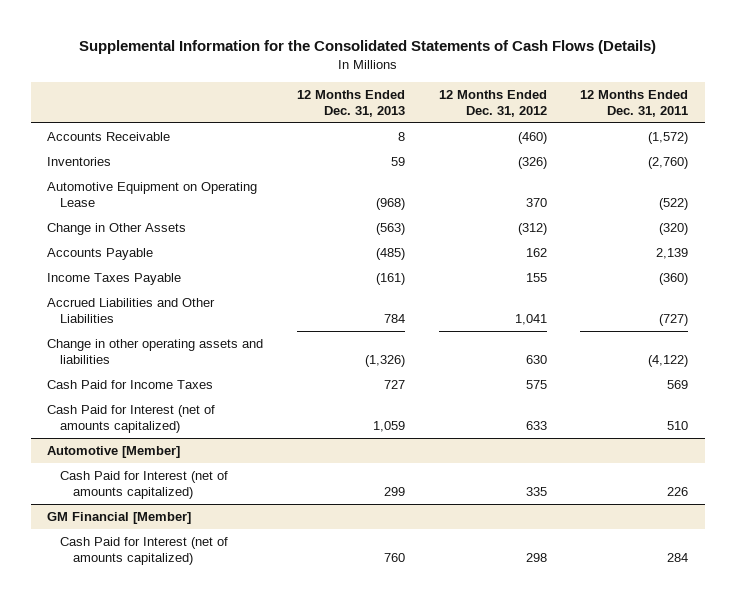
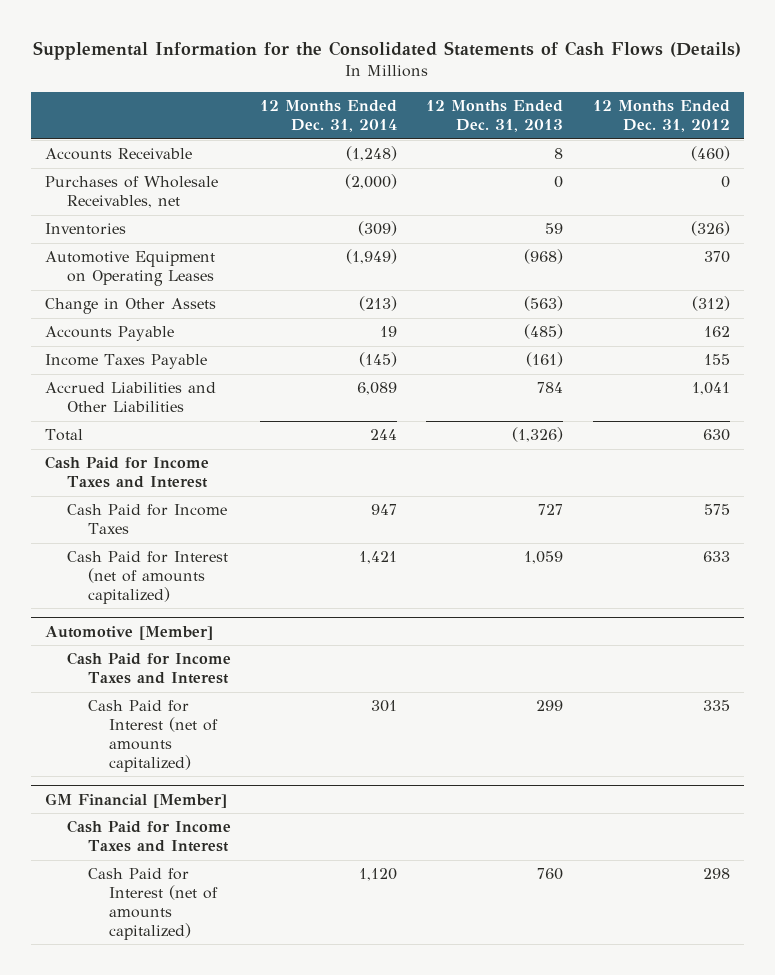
- | 12 Months Ended Dec. 31, 2013 | 12 Months Ended Dec. 31, 2012 | 12 Months Ended Dec. 31, 2011
+ | 12 Months Ended Dec. 31, 2014 | 12 Months Ended Dec. 31, 2013 | 12 Months Ended Dec. 31, 2012
+ Purchases of Wholesale Receivables, net | (2,000) | 0 | 0
- Automotive Equipment on Operating Lease | (968) | 370 | (522)
+ Automotive Equipment on Operating Leases | (1,949) | (968) | 370
- Change in other operating assets and liabilities | (1,326) | 630 | (4,122)
+ Total | 244 | (1,326) | 630
+ Cash Paid for Income Taxes and Interest
@ Automotive [Member]
+ Cash Paid for Income Taxes and Interest
@ GM Financial [Member]
+ Cash Paid for Income Taxes and Interest

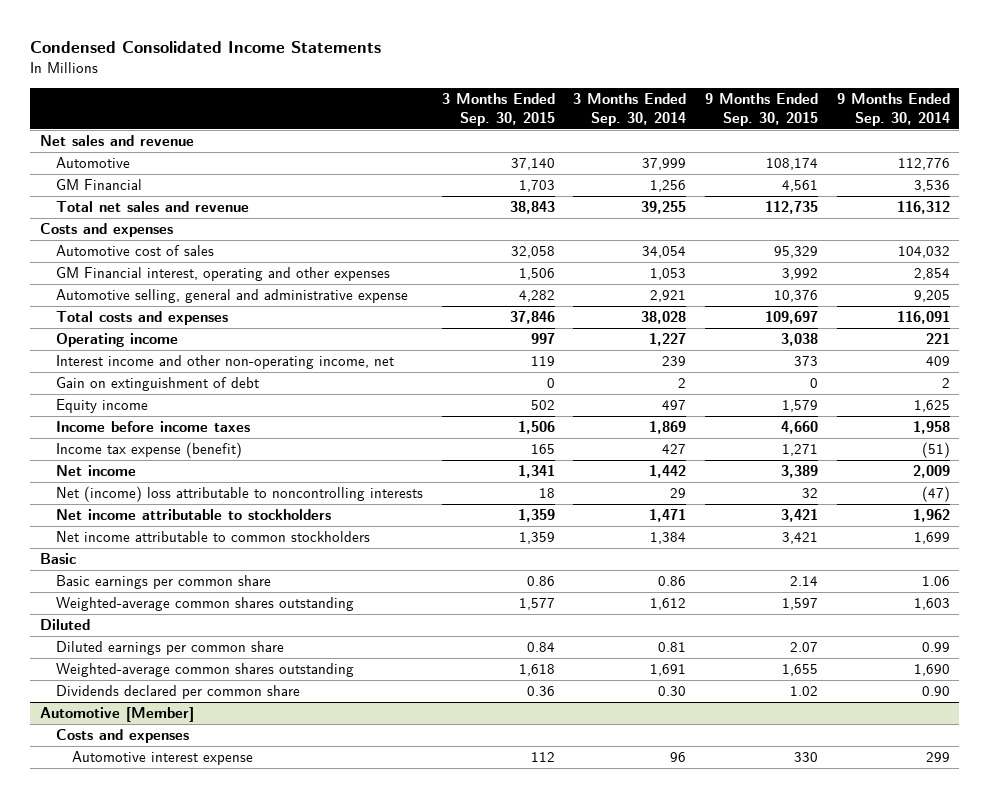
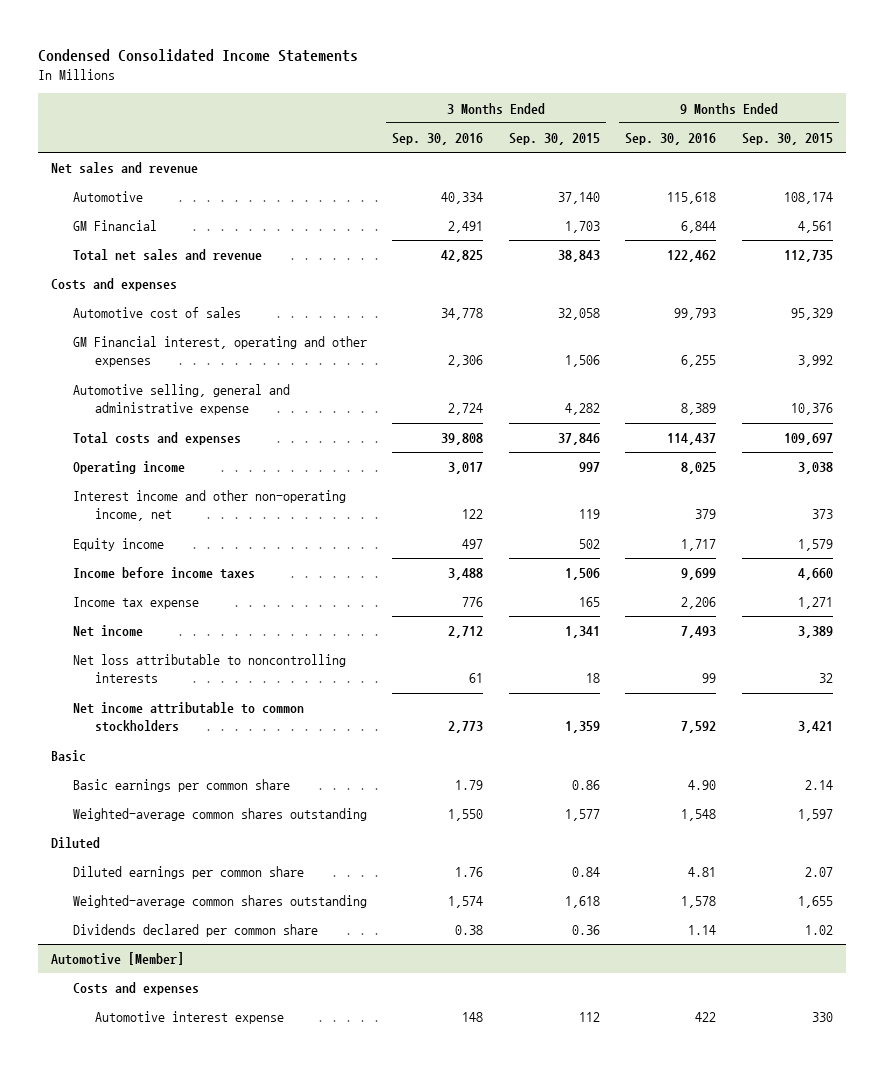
- | 3 Months Ended Sep. 30, 2015 | 3 Months Ended Sep. 30, 2014 | 9 Months Ended Sep. 30, 2015 | 9 Months Ended Sep. 30, 2014
+ | 3 Months Ended Sep. 30, 2016 | 3 Months Ended Sep. 30, 2015 | 9 Months Ended Sep. 30, 2016 | 9 Months Ended Sep. 30, 2015
- Gain on extinguishment of debt | 0 | 2 | 0 | 2
- Income tax expense (benefit) | 165 | 427 | 1,271 | (51)
+ Income tax expense | 776 | 165 | 2,206 | 1,271
- Net (income) loss attributable to noncontrolling interests | 18 | 29 | 32 | (47)
- Net income attributable to stockholders | 1,359 | 1,471 | 3,421 | 1,962
+ Net loss attributable to noncontrolling interests | 61 | 18 | 99 | 32

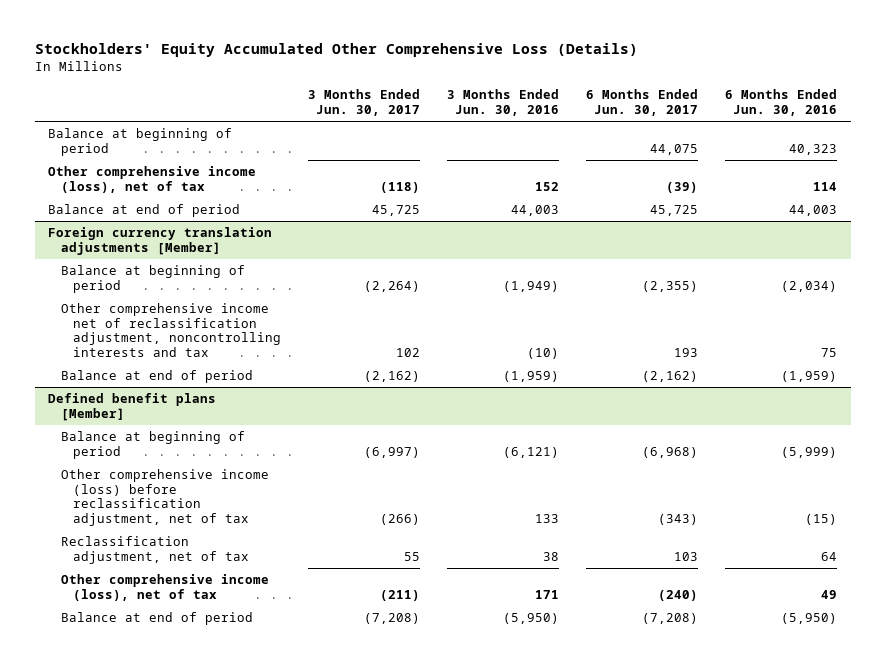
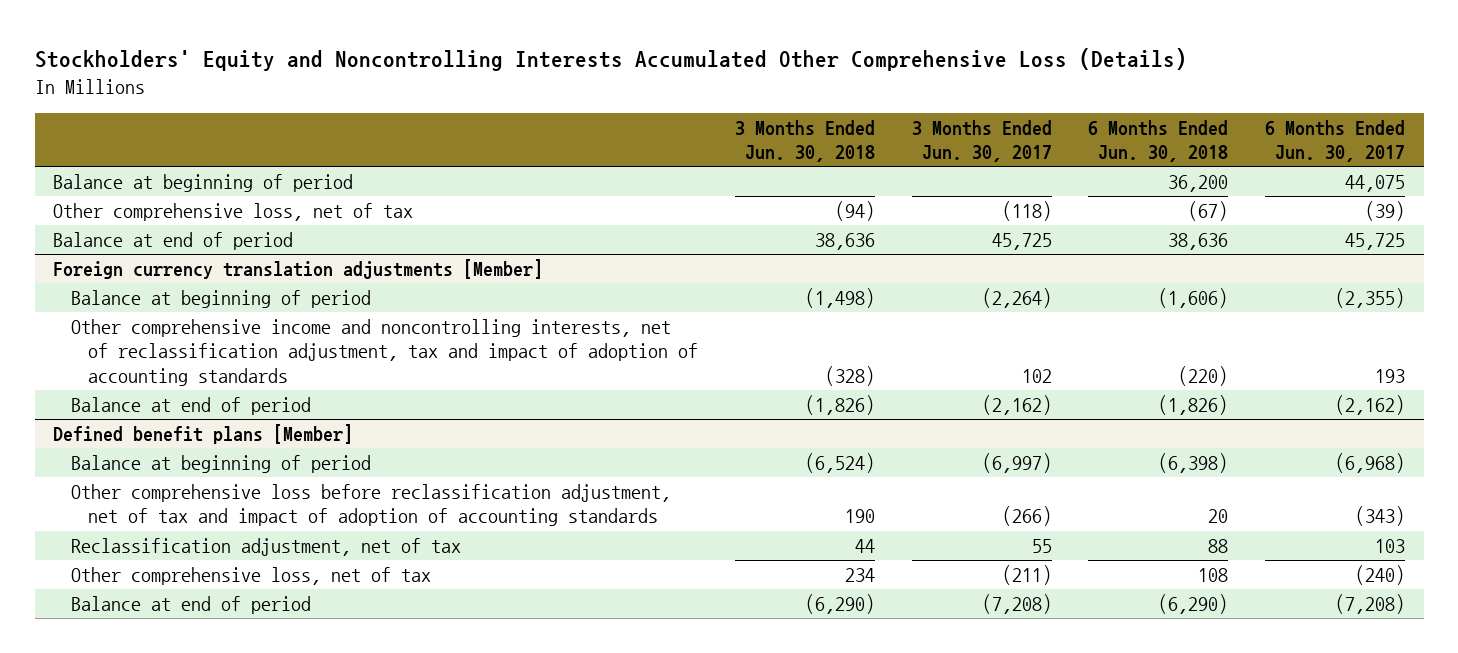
- Stockholders' Equity Accumulated Other Comprehensive Loss (Details)
+ Stockholders' Equity and Noncontrolling Interests Accumulated Other Comprehensive Loss (Details)
- | 3 Months Ended Jun. 30, 2017 | 3 Months Ended Jun. 30, 2016 | 6 Months Ended Jun. 30, 2017 | 6 Months Ended Jun. 30, 2016
+ | 3 Months Ended Jun. 30, 2018 | 3 Months Ended Jun. 30, 2017 | 6 Months Ended Jun. 30, 2018 | 6 Months Ended Jun. 30, 2017
- Other comprehensive income (loss), net of tax | (118) | 152 | (39) | 114
+ Other comprehensive loss, net of tax | (94) | (118) | (67) | (39)
@ Foreign currency translation adjustments [Member]
- Other comprehensive income net of reclassification adjustment, noncontrolling interests and tax | 102 | (10) | 193 | 75
+ Other comprehensive income and noncontrolling interests, net of reclassification adjustment, tax and impact of adoption of accounting standards | (328) | 102 | (220) | 193
@ Defined benefit plans [Member]
- Other comprehensive income (loss) before reclassification adjustment, net of tax | (266) | 133 | (343) | (15)
+ Other comprehensive loss before reclassification adjustment, net of tax and impact of adoption of accounting standards | 190 | (266) | 20 | (343)
- Other comprehensive income (loss), net of tax | (211) | 171 | (240) | 49
+ Other comprehensive loss, net of tax | 234 | (211) | 108 | (240)

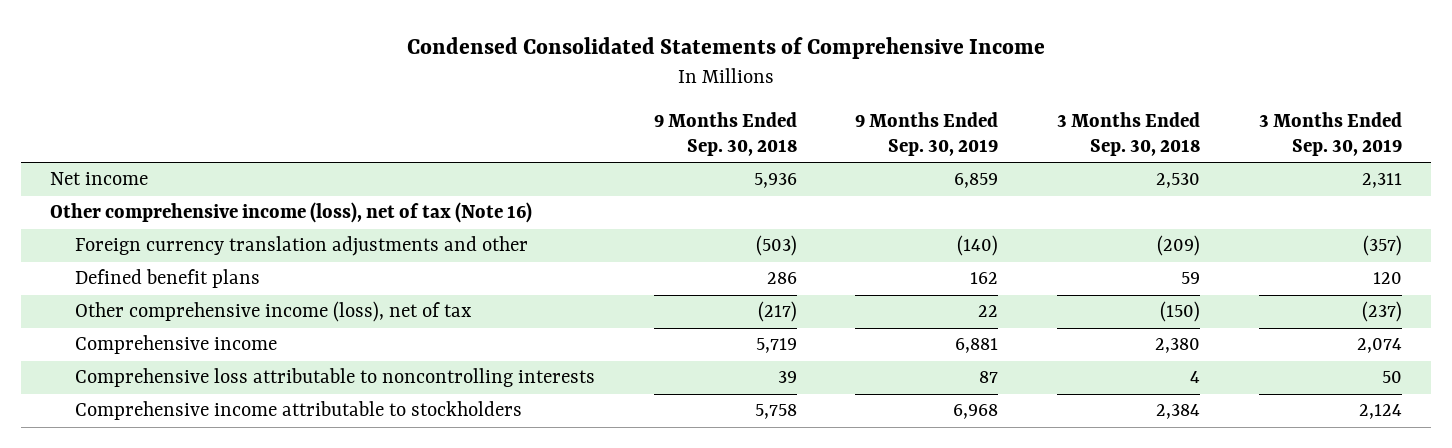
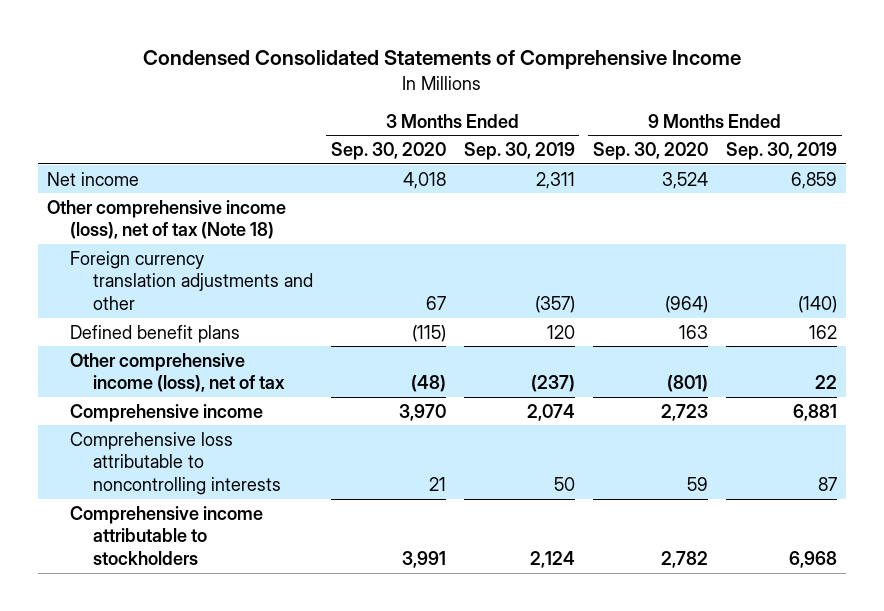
- | 9 Months Ended Sep. 30, 2018 | 9 Months Ended Sep. 30, 2019 | 3 Months Ended Sep. 30, 2018 | 3 Months Ended Sep. 30, 2019
+ | 3 Months Ended Sep. 30, 2020 | 3 Months Ended Sep. 30, 2019 | 9 Months Ended Sep. 30, 2020 | 9 Months Ended Sep. 30, 2019
- Other comprehensive income (loss), net of tax (Note 16)
+ Other comprehensive income (loss), net of tax (Note 18)

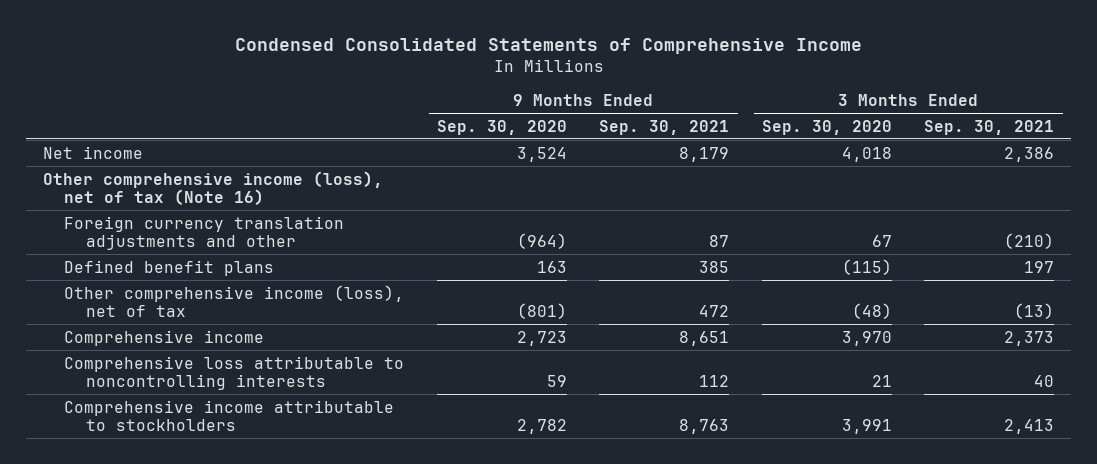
- | 3 Months Ended Sep. 30, 2020 | 3 Months Ended Sep. 30, 2019 | 9 Months Ended Sep. 30, 2020 | 9 Months Ended Sep. 30, 2019
+ | 9 Months Ended Sep. 30, 2020 | 9 Months Ended Sep. 30, 2021 | 3 Months Ended Sep. 30, 2020 | 3 Months Ended Sep. 30, 2021
- Other comprehensive income (loss), net of tax (Note 18)
+ Other comprehensive income (loss), net of tax (Note 16)

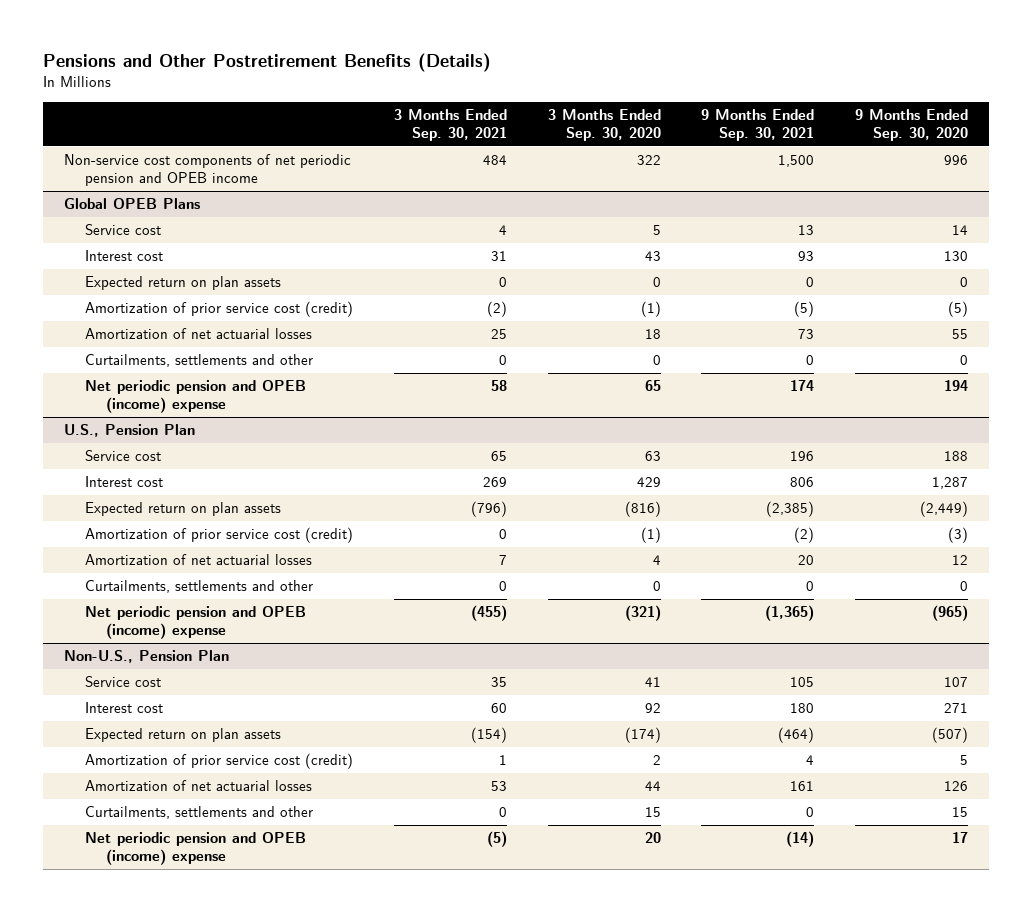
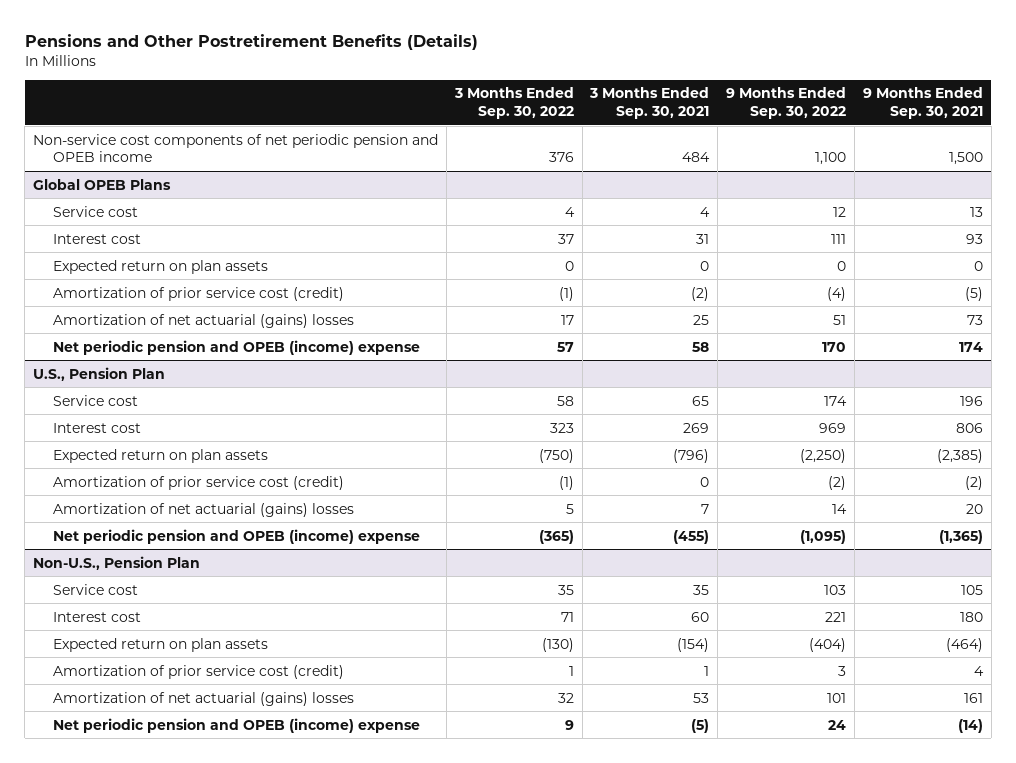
- | 3 Months Ended Sep. 30, 2021 | 3 Months Ended Sep. 30, 2020 | 9 Months Ended Sep. 30, 2021 | 9 Months Ended Sep. 30, 2020
+ | 3 Months Ended Sep. 30, 2022 | 3 Months Ended Sep. 30, 2021 | 9 Months Ended Sep. 30, 2022 | 9 Months Ended Sep. 30, 2021
@ Global OPEB Plans
- Amortization of net actuarial losses | 25 | 18 | 73 | 55
- Curtailments, settlements and other | 0 | 0 | 0 | 0
+ Amortization of net actuarial (gains) losses | 17 | 25 | 51 | 73
@ U.S., Pension Plan
- Amortization of net actuarial losses | 7 | 4 | 20 | 12
- Curtailments, settlements and other | 0 | 0 | 0 | 0
+ Amortization of net actuarial (gains) losses | 5 | 7 | 14 | 20
@ Non-U.S., Pension Plan
- Amortization of net actuarial losses | 53 | 44 | 161 | 126
- Curtailments, settlements and other | 0 | 15 | 0 | 15
+ Amortization of net actuarial (gains) losses | 32 | 53 | 101 | 161

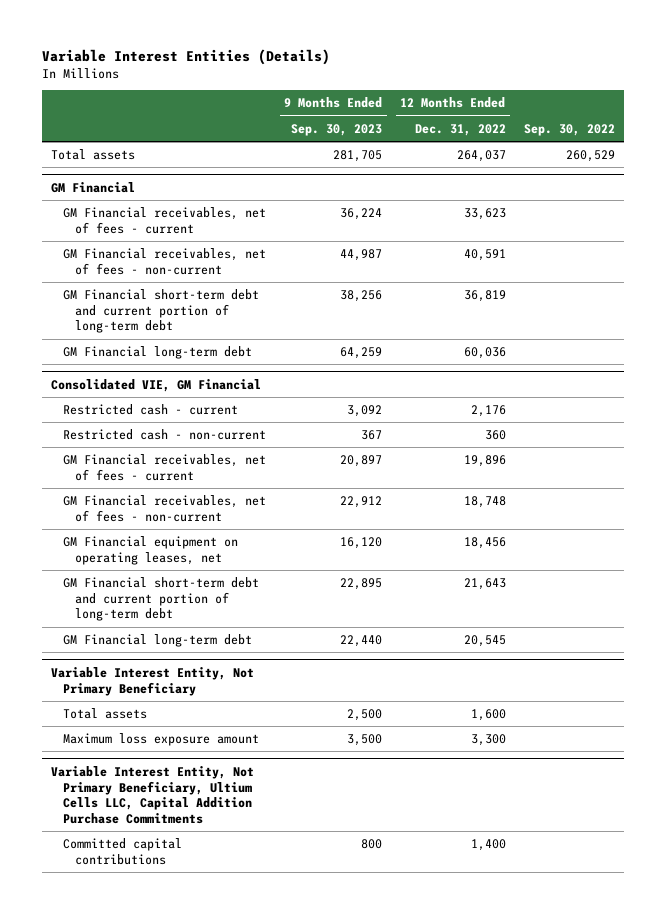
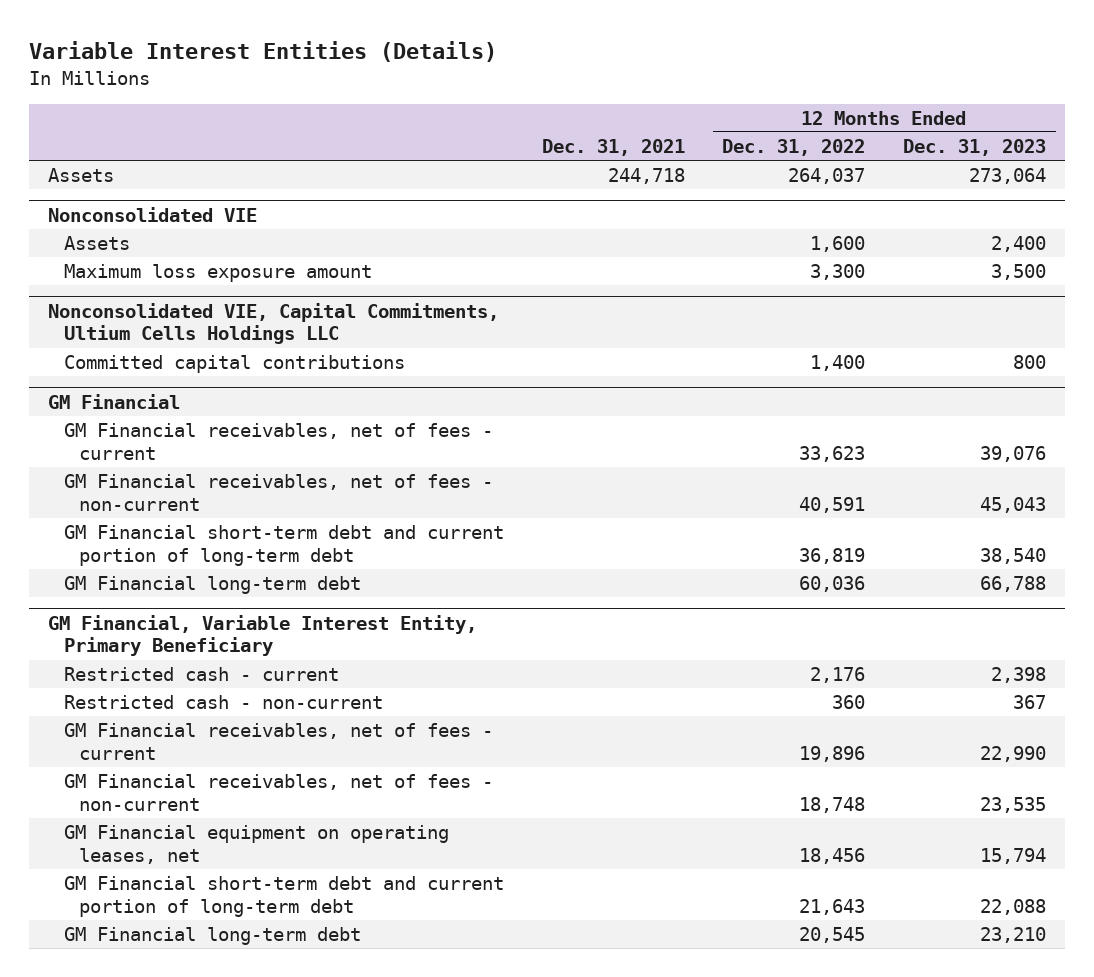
- | 9 Months Ended Sep. 30, 2023 | 12 Months Ended Dec. 31, 2022 | Sep. 30, 2022
+ | Dec. 31, 2021 | 12 Months Ended Dec. 31, 2022 | 12 Months Ended Dec. 31, 2023
- Total assets | 281,705 | 264,037 | 260,529
+ Assets | 244,718 | 264,037 | 273,064
+ Nonconsolidated VIE
+ Assets | | 1,600 | 2,400
+ Maximum loss exposure amount | | 3,300 | 3,500
+ Nonconsolidated VIE, Capital Commitments, Ultium Cells Holdings LLC
+ Committed capital contributions | | 1,400 | 800
- Consolidated VIE, GM Financial
+ GM Financial, Variable Interest Entity, Primary Beneficiary
- Variable Interest Entity, Not Primary Beneficiary
- Total assets | 2,500 | 1,600 |
- Maximum loss exposure amount | 3,500 | 3,300 |
- Variable Interest Entity, Not Primary Beneficiary, Ultium Cells LLC, Capital Addition Purchase Commitments
- Committed capital contributions | 800 | 1,400 |

